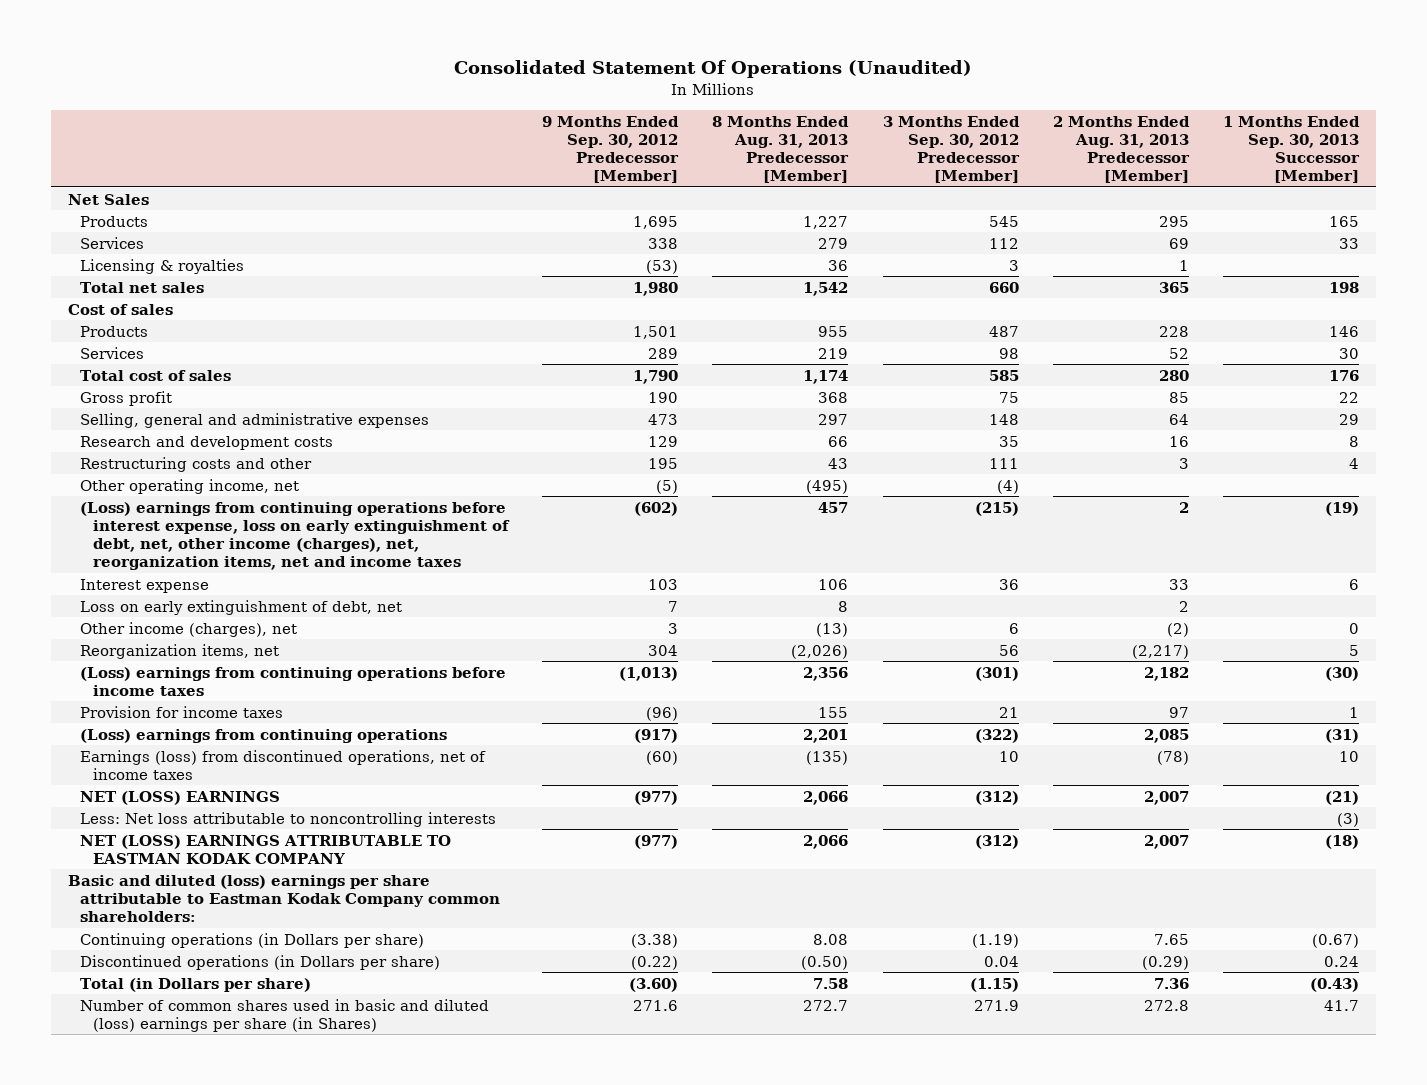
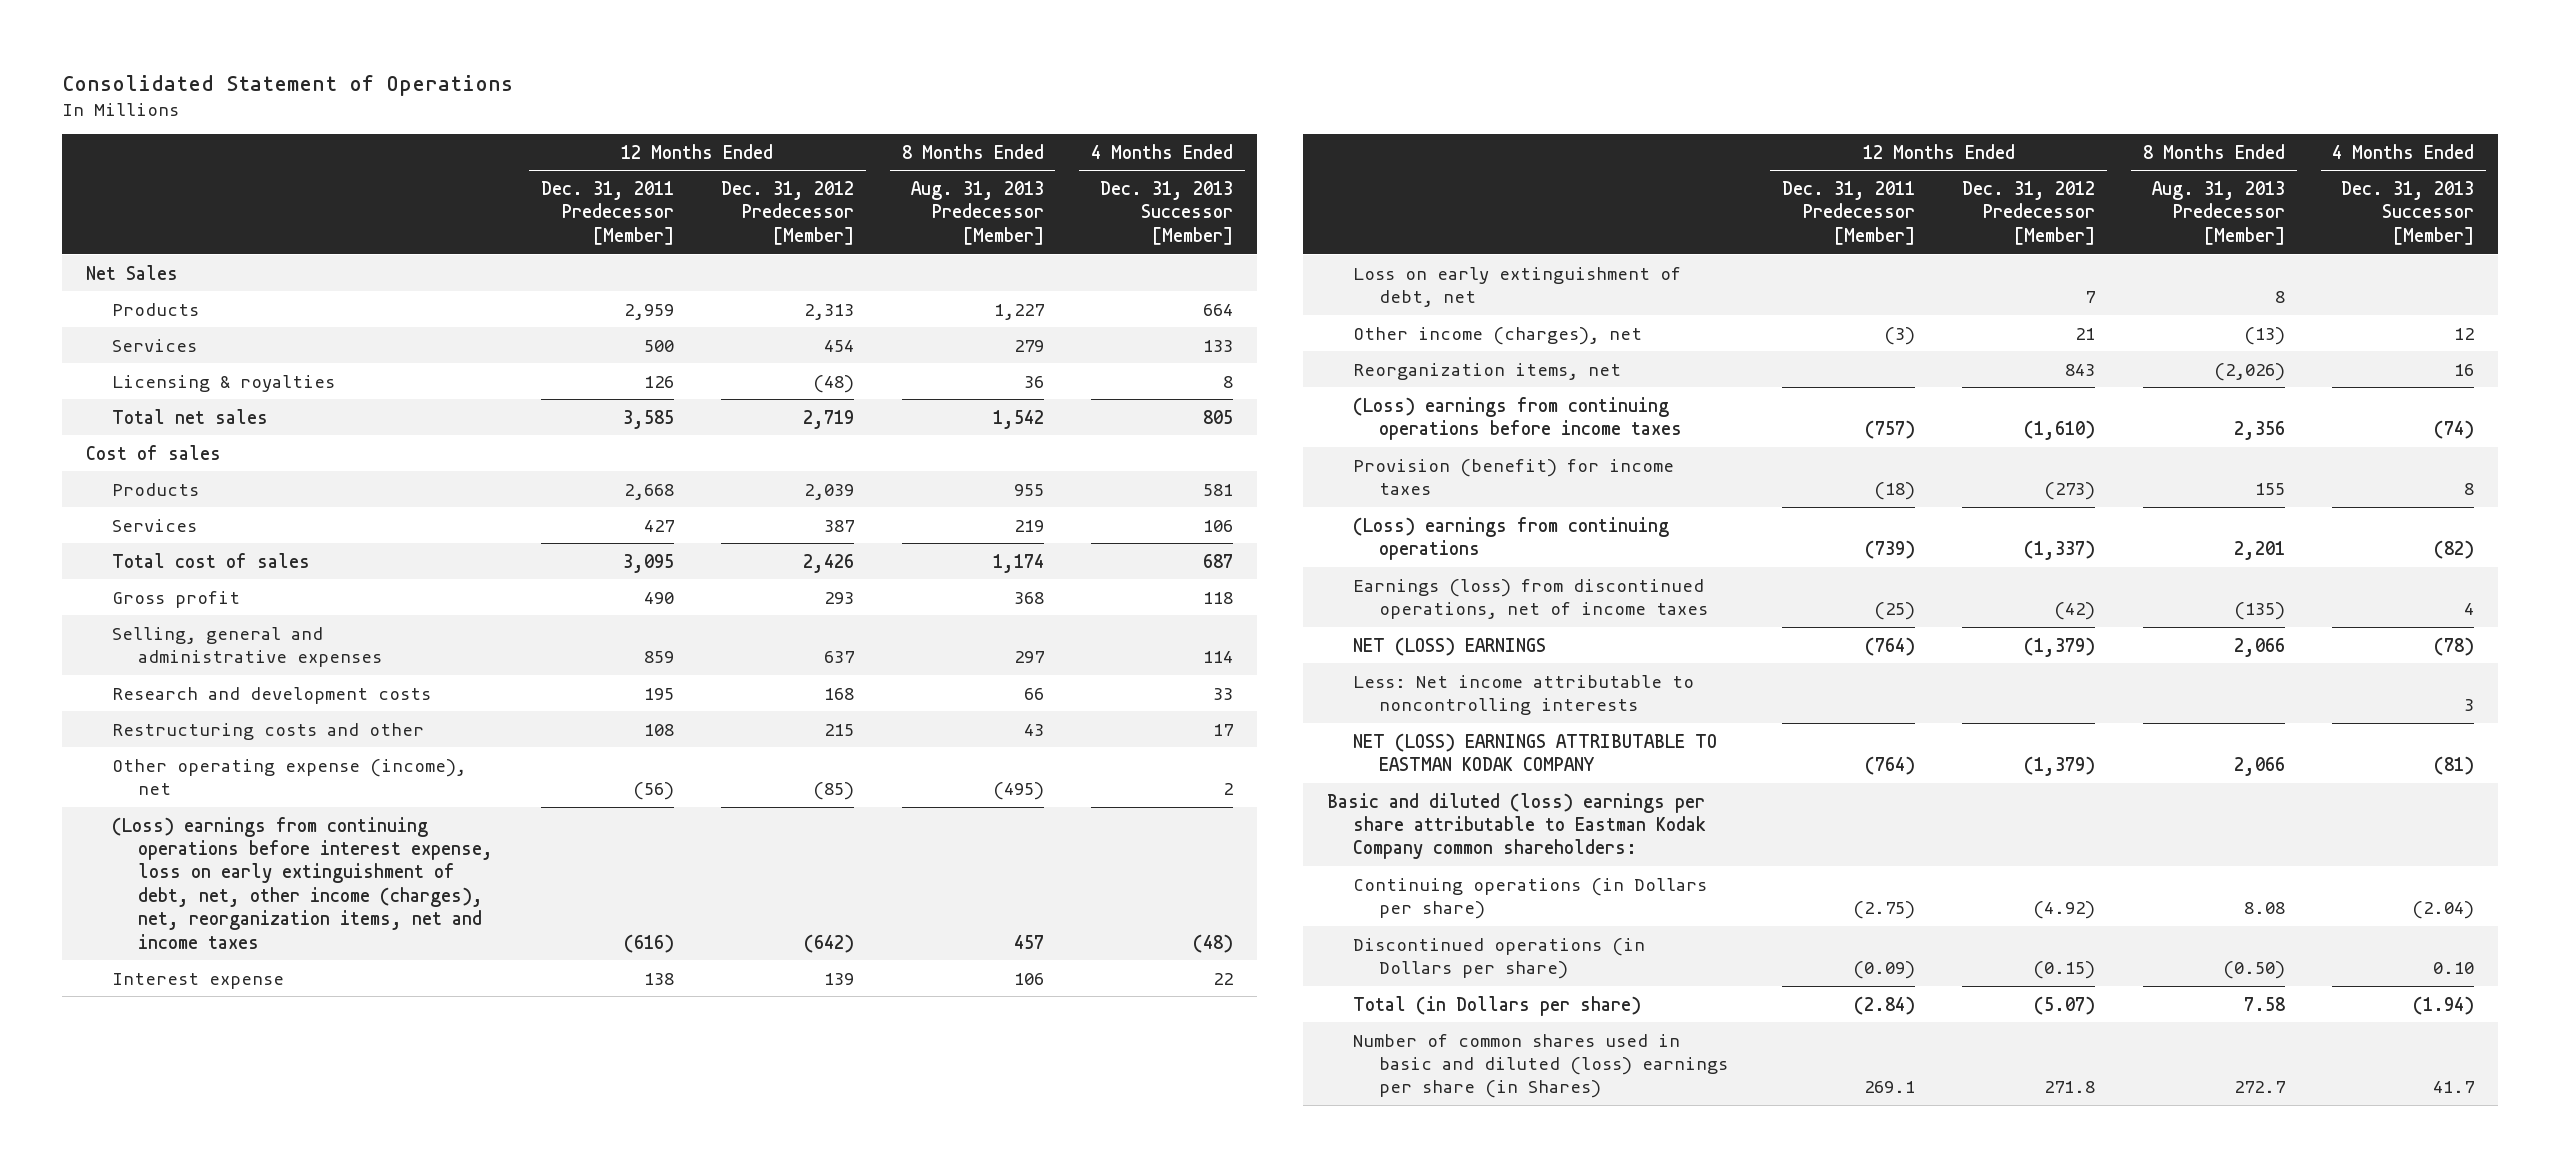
- Consolidated Statement Of Operations (Unaudited)
+ Consolidated Statement of Operations
- | 9 Months Ended Sep. 30, 2012 Predecessor [Member] | 8 Months Ended Aug. 31, 2013 Predecessor [Member] | 3 Months Ended Sep. 30, 2012 Predecessor [Member] | 2 Months Ended Aug. 31, 2013 Predecessor [Member] | 1 Months Ended Sep. 30, 2013 Successor [Member]
+ | 12 Months Ended Dec. 31, 2011 Predecessor [Member] | 12 Months Ended Dec. 31, 2012 Predecessor [Member] | 8 Months Ended Aug. 31, 2013 Predecessor [Member] | 4 Months Ended Dec. 31, 2013 Successor [Member]
- Other operating income, net | (5) | (495) | (4) | |
+ Other operating expense (income), net | (56) | (85) | (495) | 2
- Provision for income taxes | (96) | 155 | 21 | 97 | 1
+ Provision (benefit) for income taxes | (18) | (273) | 155 | 8
- Less: Net loss attributable to noncontrolling interests | | | | | (3)
+ Less: Net income attributable to noncontrolling interests | | | | 3

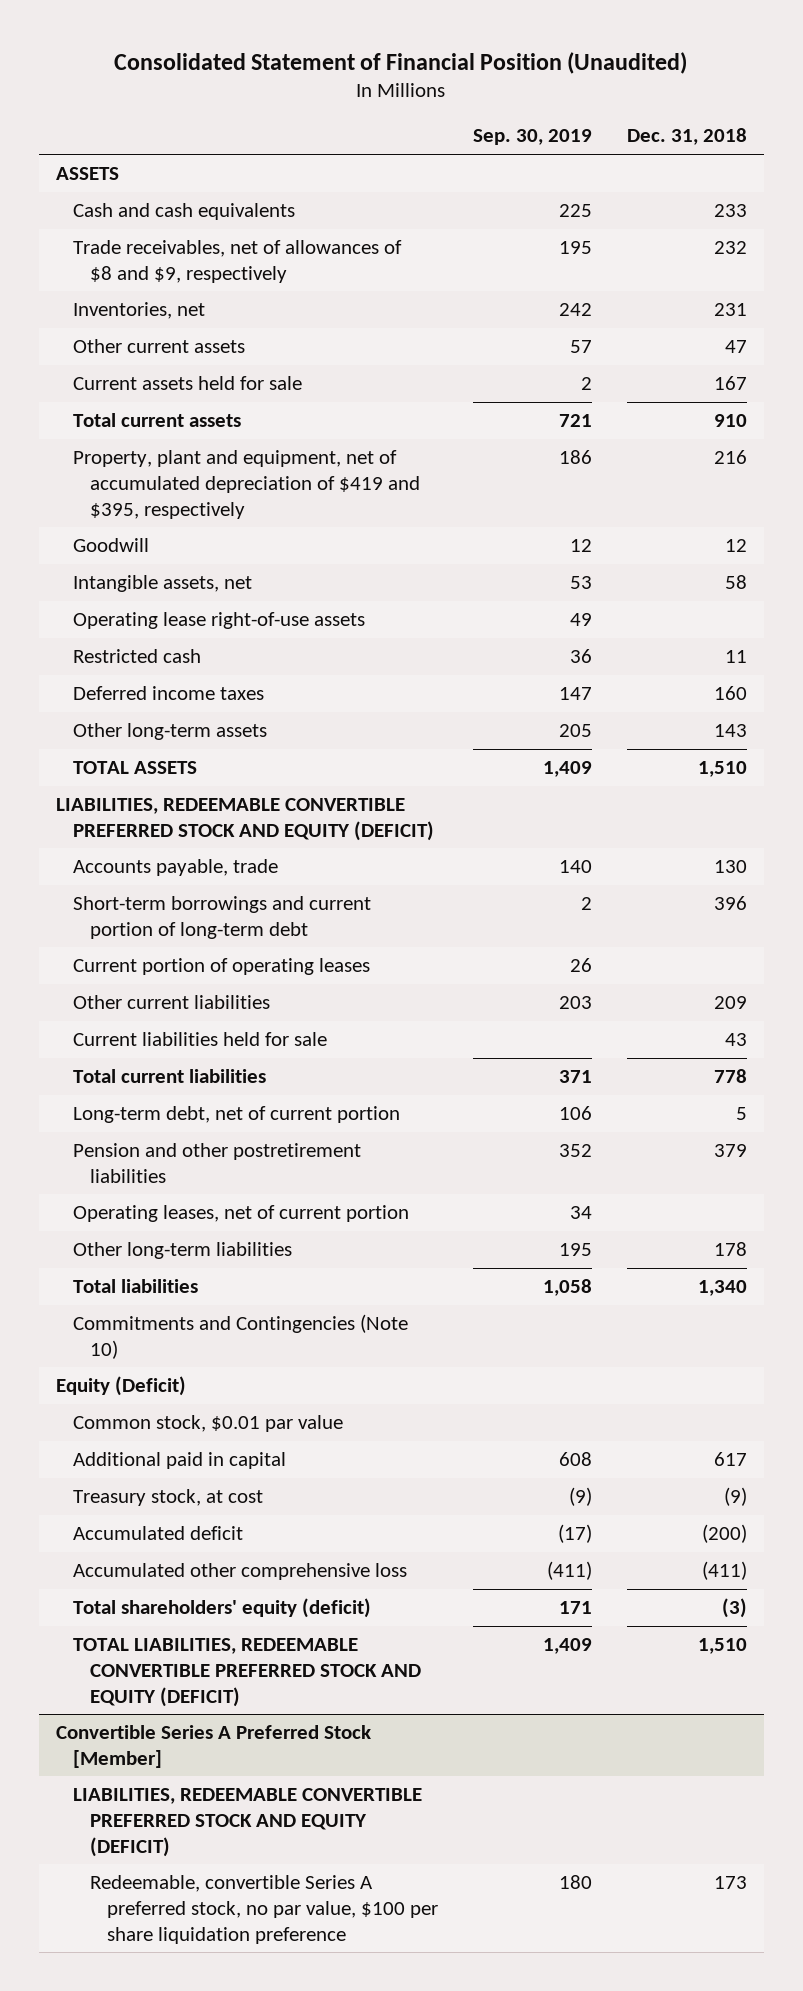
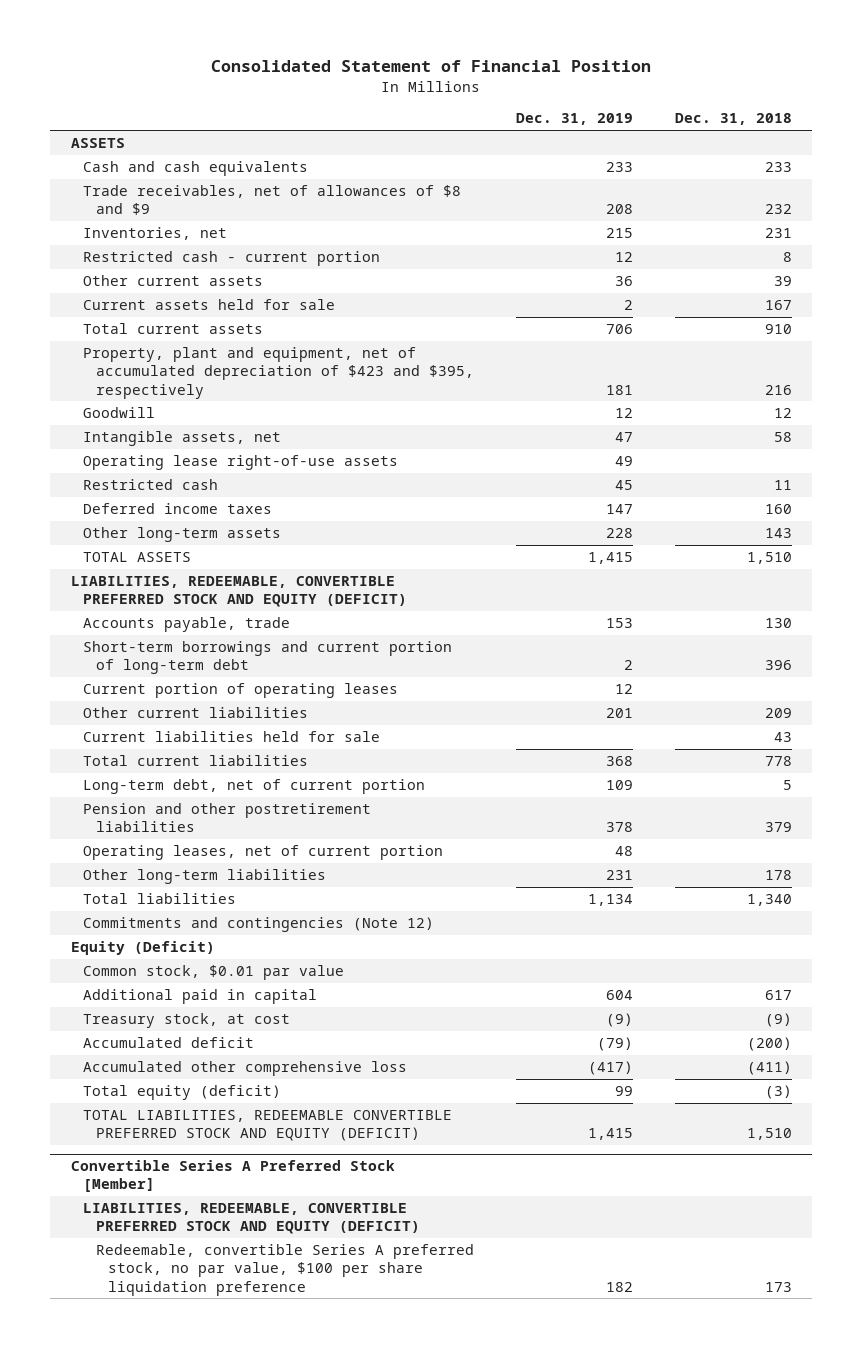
- Consolidated Statement of Financial Position (Unaudited)
+ Consolidated Statement of Financial Position
- | Sep. 30, 2019 | Dec. 31, 2018
+ | Dec. 31, 2019 | Dec. 31, 2018
- Trade receivables, net of allowances of $8 and $9, respectively | 195 | 232
+ Trade receivables, net of allowances of $8 and $9 | 208 | 232
- Other current assets | 57 | 47
+ Restricted cash - current portion | 12 | 8
+ Other current assets | 36 | 39
- Property, plant and equipment, net of accumulated depreciation of $419 and $395, respectively | 186 | 216
+ Property, plant and equipment, net of accumulated depreciation of $423 and $395, respectively | 181 | 216
- LIABILITIES, REDEEMABLE CONVERTIBLE PREFERRED STOCK AND EQUITY (DEFICIT)
+ LIABILITIES, REDEEMABLE, CONVERTIBLE PREFERRED STOCK AND EQUITY (DEFICIT)
- Commitments and Contingencies (Note 10)
+ Commitments and contingencies (Note 12)
- Total shareholders' equity (deficit) | 171 | (3)
+ Total equity (deficit) | 99 | (3)
@ Convertible Series A Preferred Stock [Member]
- LIABILITIES, REDEEMABLE CONVERTIBLE PREFERRED STOCK AND EQUITY (DEFICIT)
+ LIABILITIES, REDEEMABLE, CONVERTIBLE PREFERRED STOCK AND EQUITY (DEFICIT)

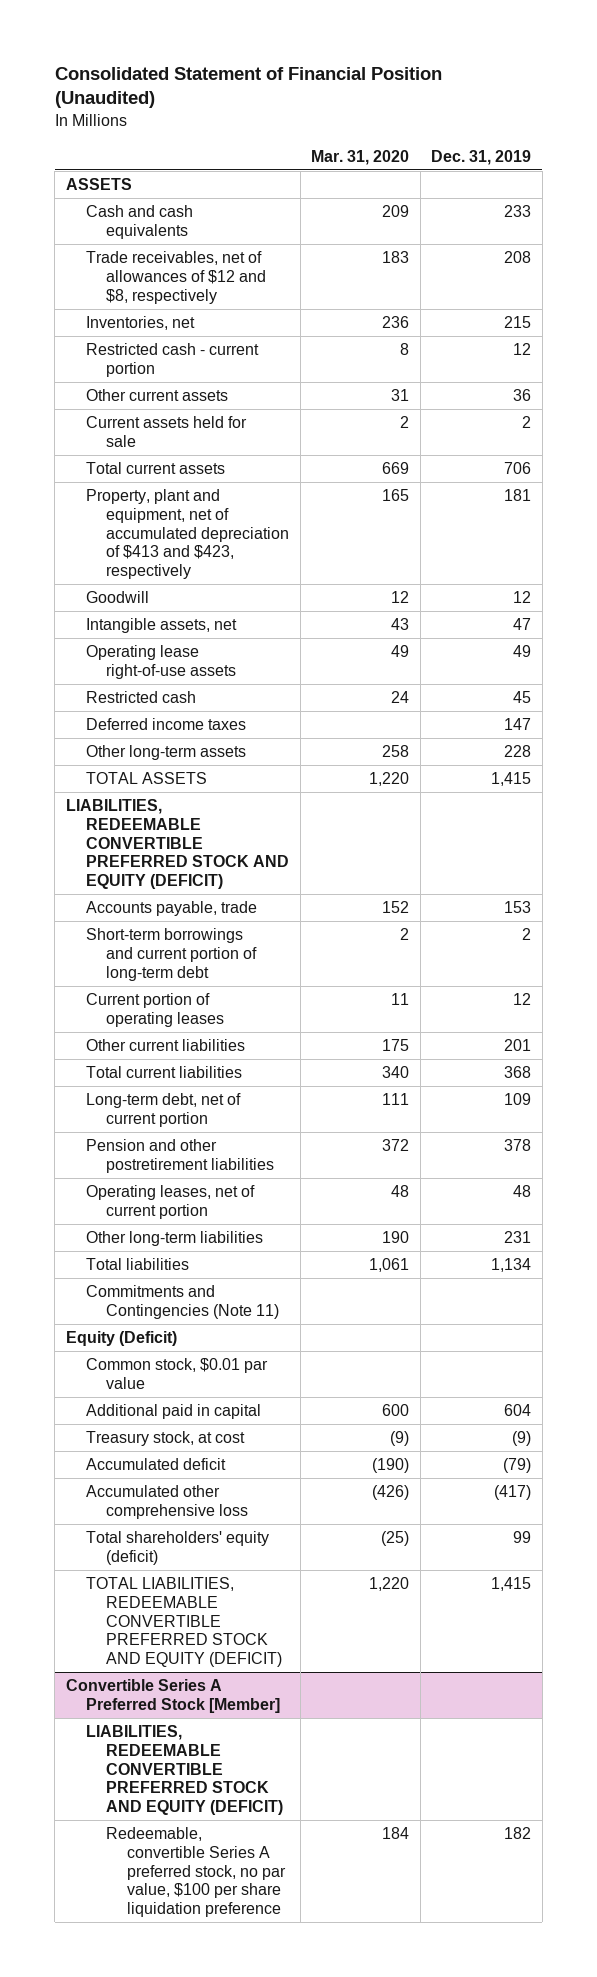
- Consolidated Statement of Financial Position
+ Consolidated Statement of Financial Position (Unaudited)
- | Dec. 31, 2019 | Dec. 31, 2018
+ | Mar. 31, 2020 | Dec. 31, 2019
- Trade receivables, net of allowances of $8 and $9 | 208 | 232
+ Trade receivables, net of allowances of $12 and $8, respectively | 183 | 208
- Property, plant and equipment, net of accumulated depreciation of $423 and $395, respectively | 181 | 216
+ Property, plant and equipment, net of accumulated depreciation of $413 and $423, respectively | 165 | 181
- LIABILITIES, REDEEMABLE, CONVERTIBLE PREFERRED STOCK AND EQUITY (DEFICIT)
+ LIABILITIES, REDEEMABLE CONVERTIBLE PREFERRED STOCK AND EQUITY (DEFICIT)
- Current liabilities held for sale | | 43
- Commitments and contingencies (Note 12)
+ Commitments and Contingencies (Note 11)
- Total equity (deficit) | 99 | (3)
+ Total shareholders' equity (deficit) | (25) | 99
@ Convertible Series A Preferred Stock [Member]
- LIABILITIES, REDEEMABLE, CONVERTIBLE PREFERRED STOCK AND EQUITY (DEFICIT)
+ LIABILITIES, REDEEMABLE CONVERTIBLE PREFERRED STOCK AND EQUITY (DEFICIT)

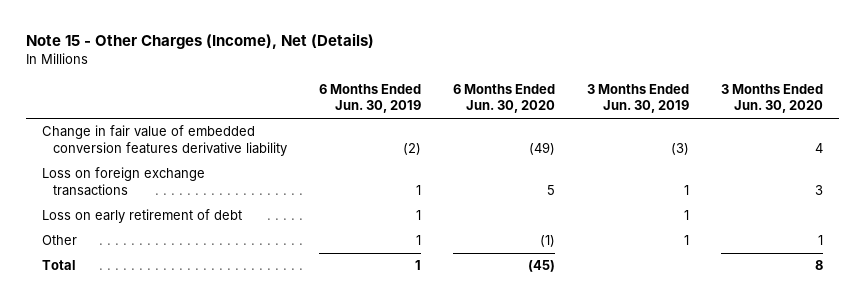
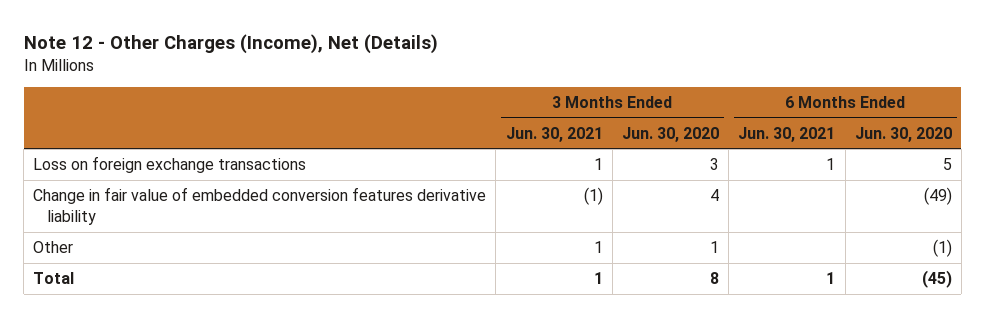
- Note 15 - Other Charges (Income), Net (Details)
+ Note 12 - Other Charges (Income), Net (Details)
- | 6 Months Ended Jun. 30, 2019 | 6 Months Ended Jun. 30, 2020 | 3 Months Ended Jun. 30, 2019 | 3 Months Ended Jun. 30, 2020
+ | 3 Months Ended Jun. 30, 2021 | 3 Months Ended Jun. 30, 2020 | 6 Months Ended Jun. 30, 2021 | 6 Months Ended Jun. 30, 2020
- Loss on early retirement of debt | 1 | | 1 |
moved down: Change in fair value of embedded conversion features derivative liability | (1) | 4 | | (49)

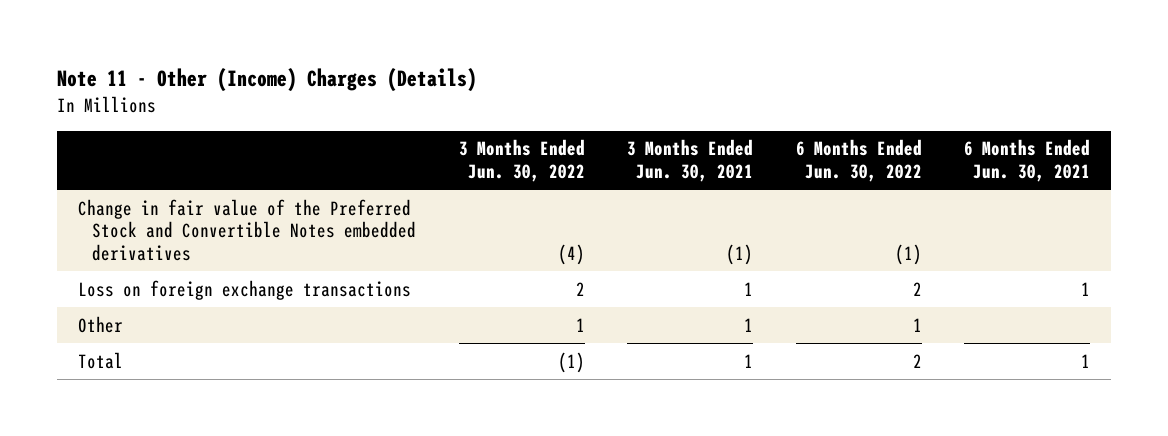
- Note 12 - Other Charges (Income), Net (Details)
+ Note 11 - Other (Income) Charges (Details)
- | 3 Months Ended Jun. 30, 2021 | 3 Months Ended Jun. 30, 2020 | 6 Months Ended Jun. 30, 2021 | 6 Months Ended Jun. 30, 2020
+ | 3 Months Ended Jun. 30, 2022 | 3 Months Ended Jun. 30, 2021 | 6 Months Ended Jun. 30, 2022 | 6 Months Ended Jun. 30, 2021
+ Change in fair value of the Preferred Stock and Convertible Notes embedded derivatives | (4) | (1) | (1) |
- Change in fair value of embedded conversion features derivative liability | (1) | 4 | | (49)

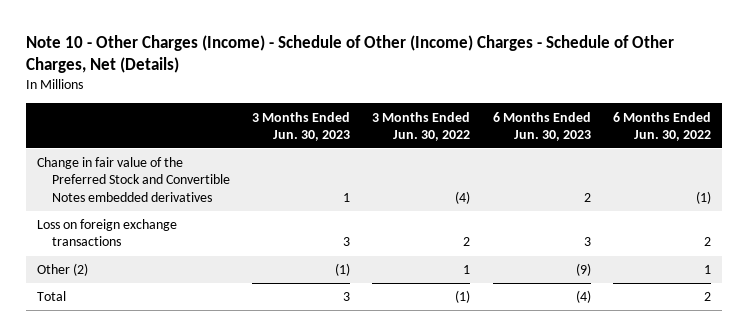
- Note 11 - Other (Income) Charges (Details)
+ Note 10 - Other Charges (Income) - Schedule of Other (Income) Charges - Schedule of Other Charges, Net (Details)
- | 3 Months Ended Jun. 30, 2022 | 3 Months Ended Jun. 30, 2021 | 6 Months Ended Jun. 30, 2022 | 6 Months Ended Jun. 30, 2021
+ | 3 Months Ended Jun. 30, 2023 | 3 Months Ended Jun. 30, 2022 | 6 Months Ended Jun. 30, 2023 | 6 Months Ended Jun. 30, 2022
- Other | 1 | 1 | 1 |
+ Other (2) | (1) | 1 | (9) | 1

